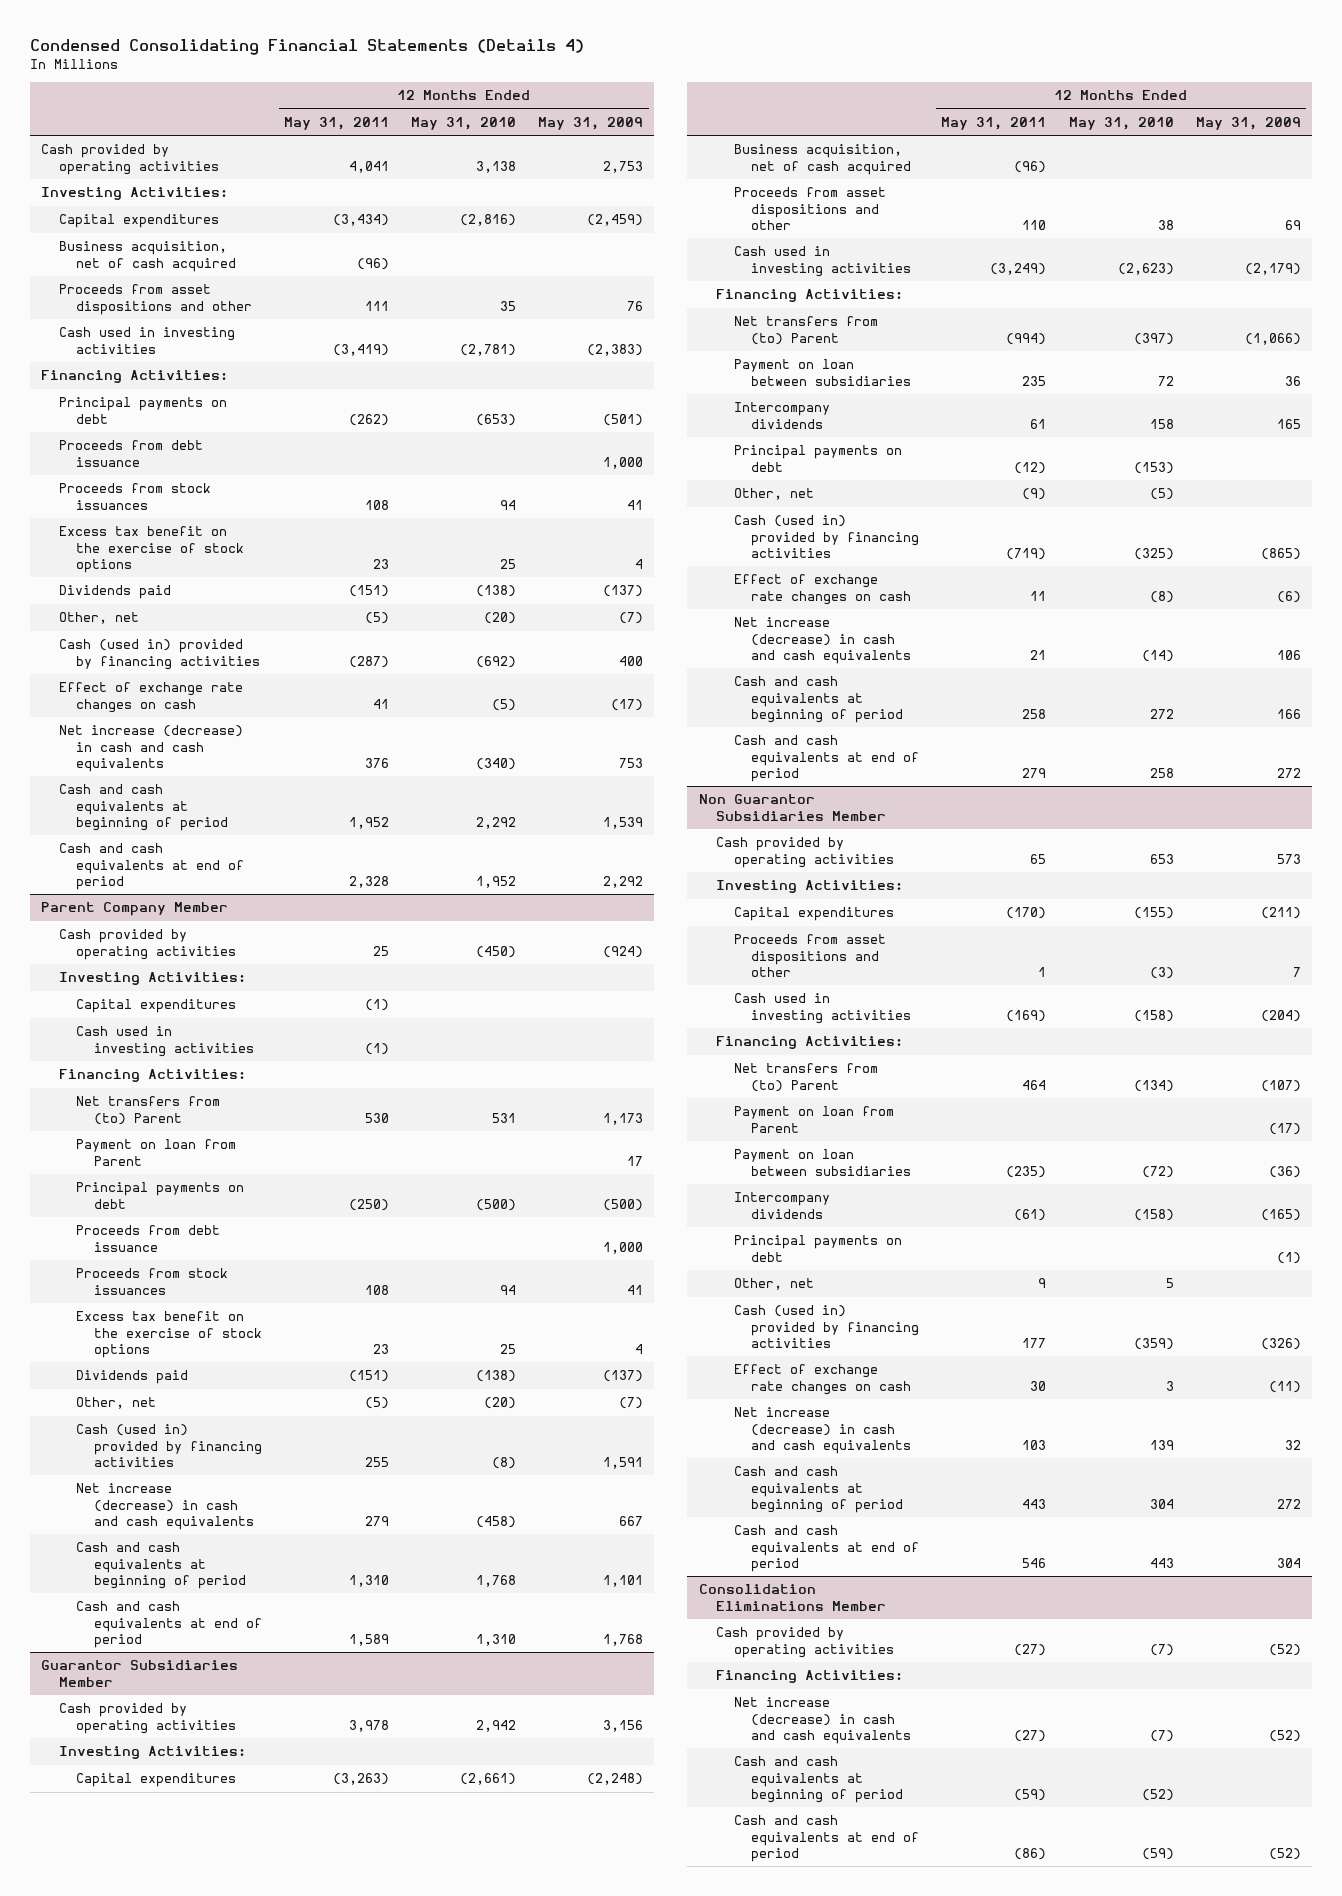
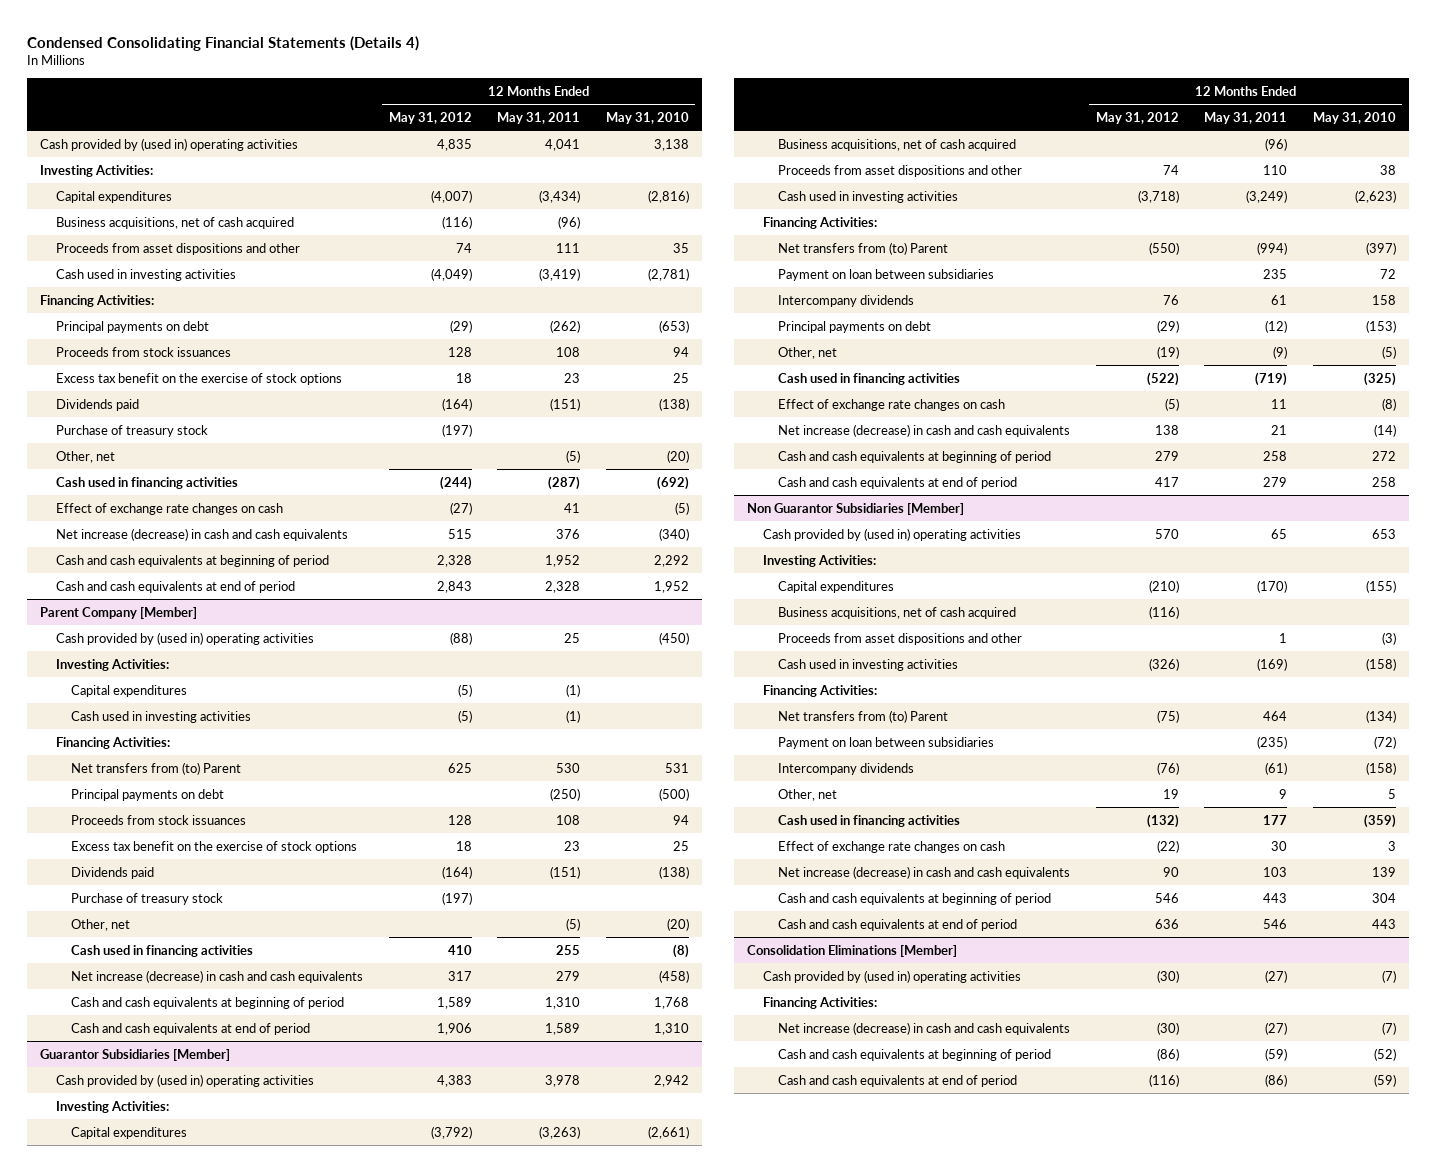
- | 12 Months Ended May 31, 2011 | 12 Months Ended May 31, 2010 | 12 Months Ended May 31, 2009
+ | 12 Months Ended May 31, 2012 | 12 Months Ended May 31, 2011 | 12 Months Ended May 31, 2010
- Cash provided by operating activities | 4,041 | 3,138 | 2,753
+ Cash provided by (used in) operating activities | 4,835 | 4,041 | 3,138
- Business acquisition, net of cash acquired | (96) | |
+ Business acquisitions, net of cash acquired | (116) | (96) |
- Proceeds from debt issuance | | | 1,000
+ Purchase of treasury stock | (197) | |
- Cash (used in) provided by financing activities | (287) | (692) | 400
+ Cash used in financing activities | (244) | (287) | (692)
- Parent Company Member
- Cash provided by operating activities | 25 | (450) | (924)
+ Parent Company [Member]
+ Cash provided by (used in) operating activities | (88) | 25 | (450)
- Payment on loan from Parent | | | 17
- Proceeds from debt issuance | | | 1,000
+ Purchase of treasury stock | (197) | |
- Cash (used in) provided by financing activities | 255 | (8) | 1,591
+ Cash used in financing activities | 410 | 255 | (8)
- Guarantor Subsidiaries Member
- Cash provided by operating activities | 3,978 | 2,942 | 3,156
+ Guarantor Subsidiaries [Member]
+ Cash provided by (used in) operating activities | 4,383 | 3,978 | 2,942
- Business acquisition, net of cash acquired | (96) | |
+ Business acquisitions, net of cash acquired | | (96) |
- Cash (used in) provided by financing activities | (719) | (325) | (865)
+ Cash used in financing activities | (522) | (719) | (325)
- Non Guarantor Subsidiaries Member
- Cash provided by operating activities | 65 | 653 | 573
+ Non Guarantor Subsidiaries [Member]
+ Cash provided by (used in) operating activities | 570 | 65 | 653
+ Business acquisitions, net of cash acquired | (116) | |
- Payment on loan from Parent | | | (17)
- Principal payments on debt | | | (1)
- Cash (used in) provided by financing activities | 177 | (359) | (326)
+ Cash used in financing activities | (132) | 177 | (359)
- Consolidation Eliminations Member
- Cash provided by operating activities | (27) | (7) | (52)
+ Consolidation Eliminations [Member]
+ Cash provided by (used in) operating activities | (30) | (27) | (7)

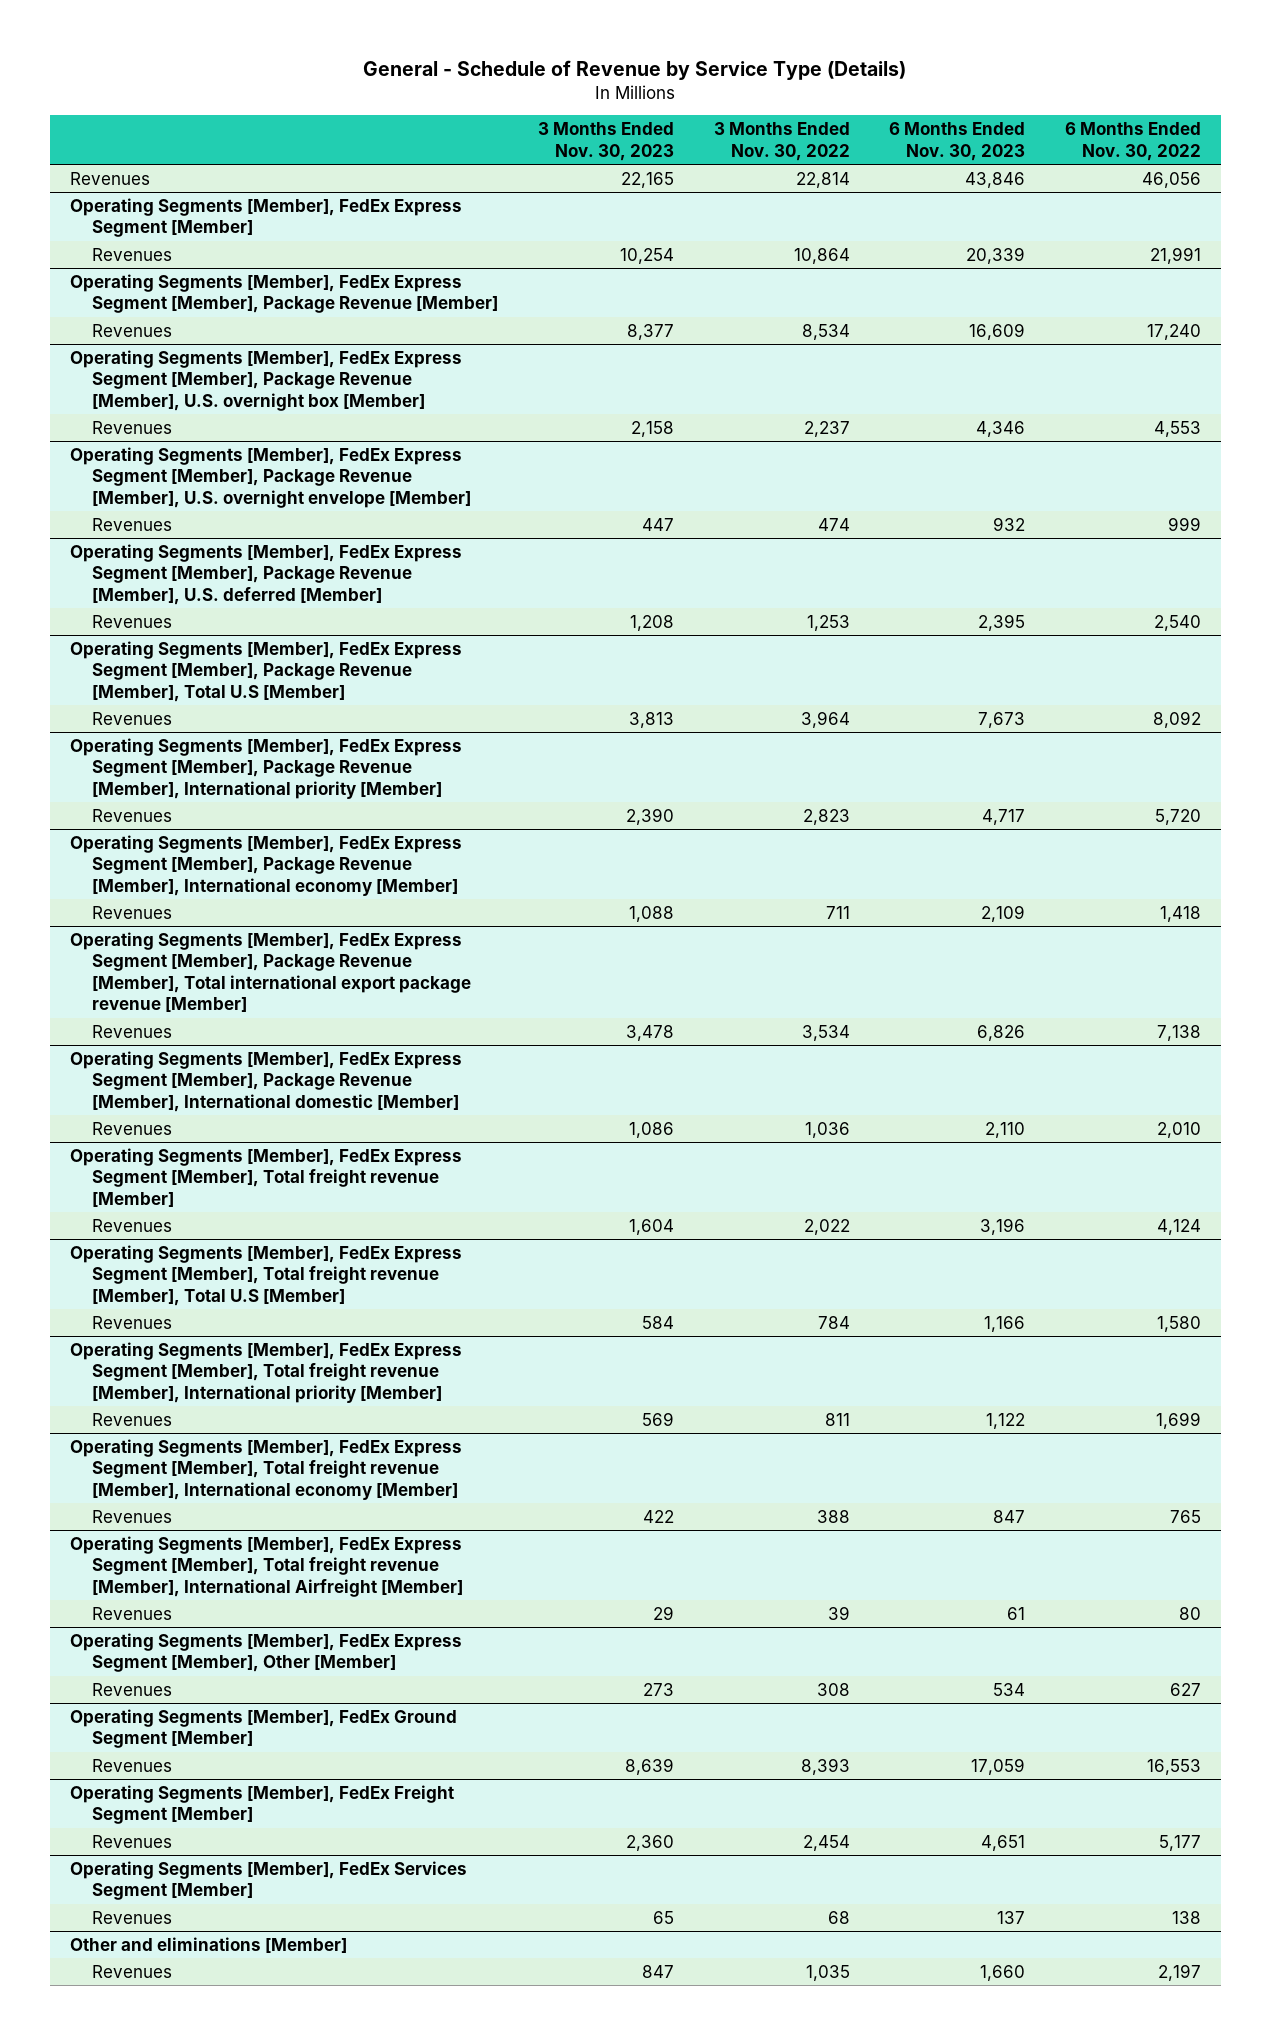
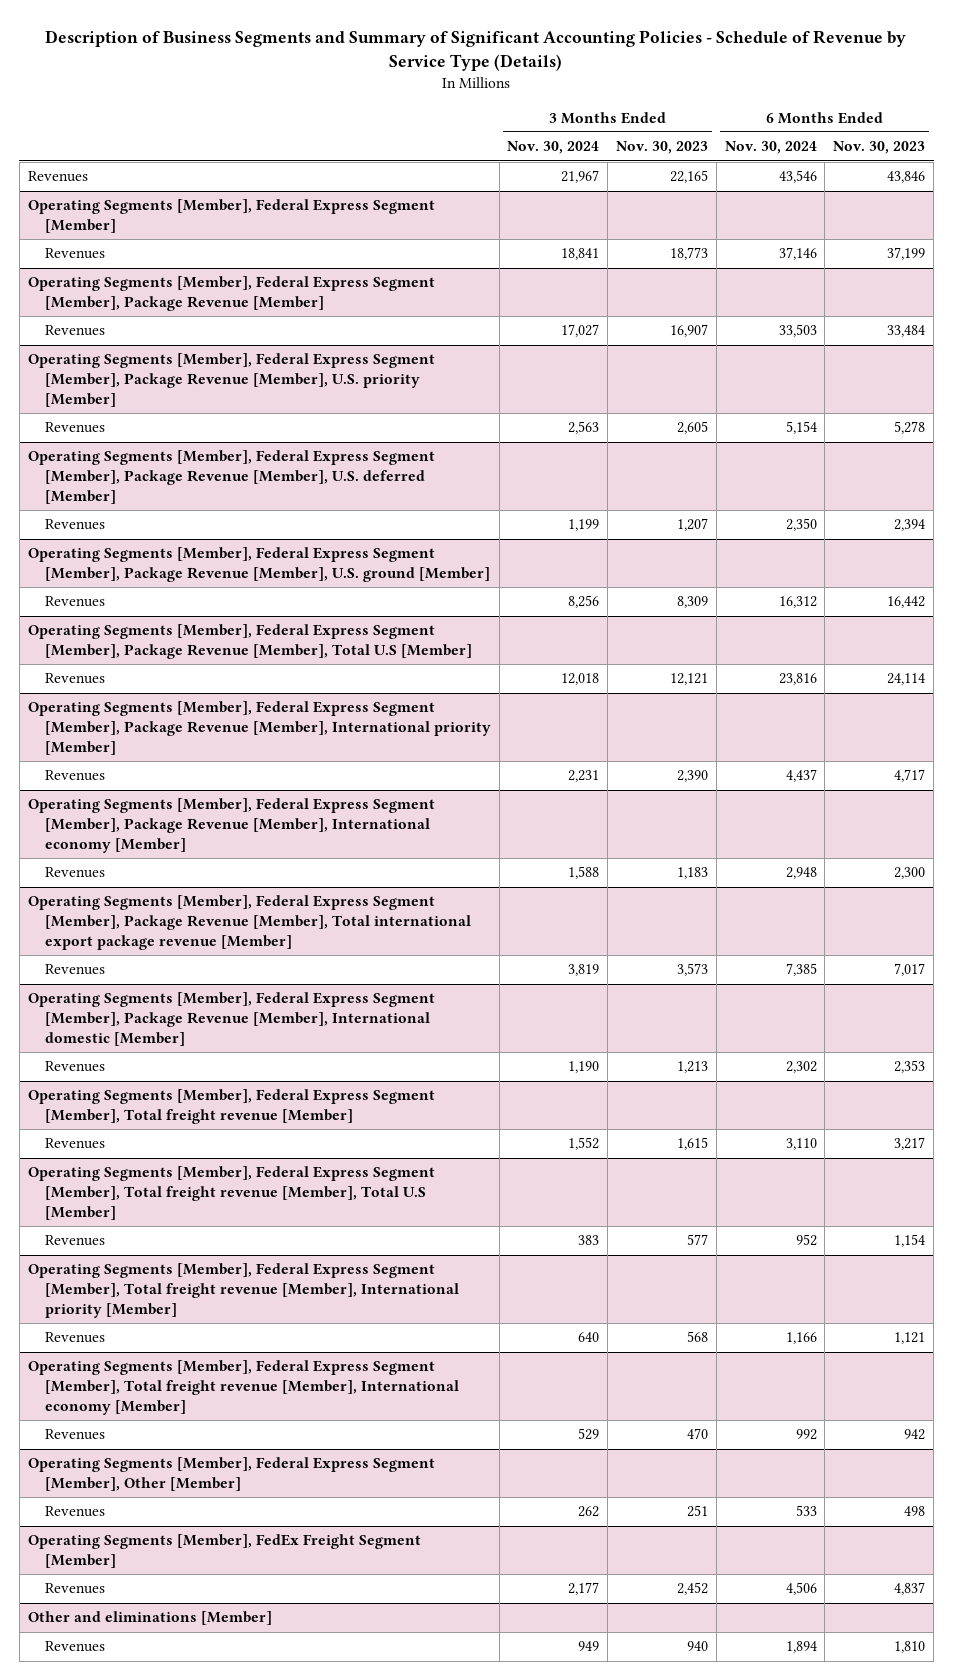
- General - Schedule of Revenue by Service Type (Details)
+ Description of Business Segments and Summary of Significant Accounting Policies - Schedule of Revenue by Service Type (Details)
- | 3 Months Ended Nov. 30, 2023 | 3 Months Ended Nov. 30, 2022 | 6 Months Ended Nov. 30, 2023 | 6 Months Ended Nov. 30, 2022
+ | 3 Months Ended Nov. 30, 2024 | 3 Months Ended Nov. 30, 2023 | 6 Months Ended Nov. 30, 2024 | 6 Months Ended Nov. 30, 2023
- Operating Segments [Member], FedEx Express Segment [Member]
- Revenues | 10,254 | 10,864 | 20,339 | 21,991
- Operating Segments [Member], FedEx Express Segment [Member], Package Revenue [Member]
- Revenues | 8,377 | 8,534 | 16,609 | 17,240
- Operating Segments [Member], FedEx Express Segment [Member], Package Revenue [Member], U.S. overnight box [Member]
- Revenues | 2,158 | 2,237 | 4,346 | 4,553
- Operating Segments [Member], FedEx Express Segment [Member], Package Revenue [Member], U.S. overnight envelope [Member]
- Revenues | 447 | 474 | 932 | 999
- Operating Segments [Member], FedEx Express Segment [Member], Package Revenue [Member], U.S. deferred [Member]
- Revenues | 1,208 | 1,253 | 2,395 | 2,540
- Operating Segments [Member], FedEx Express Segment [Member], Package Revenue [Member], Total U.S [Member]
- Revenues | 3,813 | 3,964 | 7,673 | 8,092
- Operating Segments [Member], FedEx Express Segment [Member], Package Revenue [Member], International priority [Member]
+ Operating Segments [Member], Federal Express Segment [Member]
+ Revenues | 18,841 | 18,773 | 37,146 | 37,199
+ Operating Segments [Member], Federal Express Segment [Member], Package Revenue [Member]
+ Revenues | 17,027 | 16,907 | 33,503 | 33,484
+ Operating Segments [Member], Federal Express Segment [Member], Package Revenue [Member], U.S. priority [Member]
+ Revenues | 2,563 | 2,605 | 5,154 | 5,278
+ Operating Segments [Member], Federal Express Segment [Member], Package Revenue [Member], U.S. deferred [Member]
+ Revenues | 1,199 | 1,207 | 2,350 | 2,394
+ Operating Segments [Member], Federal Express Segment [Member], Package Revenue [Member], U.S. ground [Member]
+ Revenues | 8,256 | 8,309 | 16,312 | 16,442
+ Operating Segments [Member], Federal Express Segment [Member], Package Revenue [Member], Total U.S [Member]
+ Revenues | 12,018 | 12,121 | 23,816 | 24,114
+ Operating Segments [Member], Federal Express Segment [Member], Package Revenue [Member], International priority [Member]
- Operating Segments [Member], FedEx Express Segment [Member], Package Revenue [Member], International economy [Member]
- Revenues | 1,088 | 711 | 2,109 | 1,418
- Operating Segments [Member], FedEx Express Segment [Member], Package Revenue [Member], Total international export package revenue [Member]
- Revenues | 3,478 | 3,534 | 6,826 | 7,138
- Operating Segments [Member], FedEx Express Segment [Member], Package Revenue [Member], International domestic [Member]
- Revenues | 1,086 | 1,036 | 2,110 | 2,010
- Operating Segments [Member], FedEx Express Segment [Member], Total freight revenue [Member]
- Revenues | 1,604 | 2,022 | 3,196 | 4,124
- Operating Segments [Member], FedEx Express Segment [Member], Total freight revenue [Member], Total U.S [Member]
- Revenues | 584 | 784 | 1,166 | 1,580
- Operating Segments [Member], FedEx Express Segment [Member], Total freight revenue [Member], International priority [Member]
- Revenues | 569 | 811 | 1,122 | 1,699
- Operating Segments [Member], FedEx Express Segment [Member], Total freight revenue [Member], International economy [Member]
- Revenues | 422 | 388 | 847 | 765
- Operating Segments [Member], FedEx Express Segment [Member], Total freight revenue [Member], International Airfreight [Member]
- Revenues | 29 | 39 | 61 | 80
- Operating Segments [Member], FedEx Express Segment [Member], Other [Member]
- Revenues | 273 | 308 | 534 | 627
- Operating Segments [Member], FedEx Ground Segment [Member]
- Revenues | 8,639 | 8,393 | 17,059 | 16,553
+ Operating Segments [Member], Federal Express Segment [Member], Package Revenue [Member], International economy [Member]
+ Revenues | 1,588 | 1,183 | 2,948 | 2,300
+ Operating Segments [Member], Federal Express Segment [Member], Package Revenue [Member], Total international export package revenue [Member]
+ Revenues | 3,819 | 3,573 | 7,385 | 7,017
+ Operating Segments [Member], Federal Express Segment [Member], Package Revenue [Member], International domestic [Member]
+ Revenues | 1,190 | 1,213 | 2,302 | 2,353
+ Operating Segments [Member], Federal Express Segment [Member], Total freight revenue [Member]
+ Revenues | 1,552 | 1,615 | 3,110 | 3,217
+ Operating Segments [Member], Federal Express Segment [Member], Total freight revenue [Member], Total U.S [Member]
+ Revenues | 383 | 577 | 952 | 1,154
+ Operating Segments [Member], Federal Express Segment [Member], Total freight revenue [Member], International priority [Member]
+ Revenues | 640 | 568 | 1,166 | 1,121
+ Operating Segments [Member], Federal Express Segment [Member], Total freight revenue [Member], International economy [Member]
+ Revenues | 529 | 470 | 992 | 942
+ Operating Segments [Member], Federal Express Segment [Member], Other [Member]
+ Revenues | 262 | 251 | 533 | 498
@ Operating Segments [Member], FedEx Freight Segment [Member]
- Revenues | 2,360 | 2,454 | 4,651 | 5,177
- Operating Segments [Member], FedEx Services Segment [Member]
- Revenues | 65 | 68 | 137 | 138
@ Operating Segments [Member], FedEx Freight Segment [Member]
+ Revenues | 2,177 | 2,452 | 4,506 | 4,837
@ Other and eliminations [Member]
- Revenues | 847 | 1,035 | 1,660 | 2,197
+ Revenues | 949 | 940 | 1,894 | 1,810

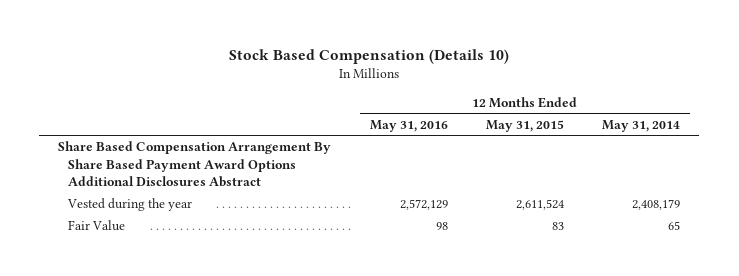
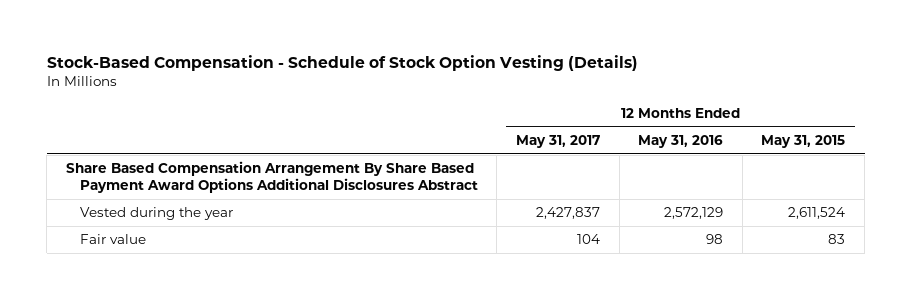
- Stock Based Compensation (Details 10)
+ Stock-Based Compensation - Schedule of Stock Option Vesting (Details)
- | 12 Months Ended May 31, 2016 | 12 Months Ended May 31, 2015 | 12 Months Ended May 31, 2014
+ | 12 Months Ended May 31, 2017 | 12 Months Ended May 31, 2016 | 12 Months Ended May 31, 2015
- Fair Value | 98 | 83 | 65
+ Fair value | 104 | 98 | 83

